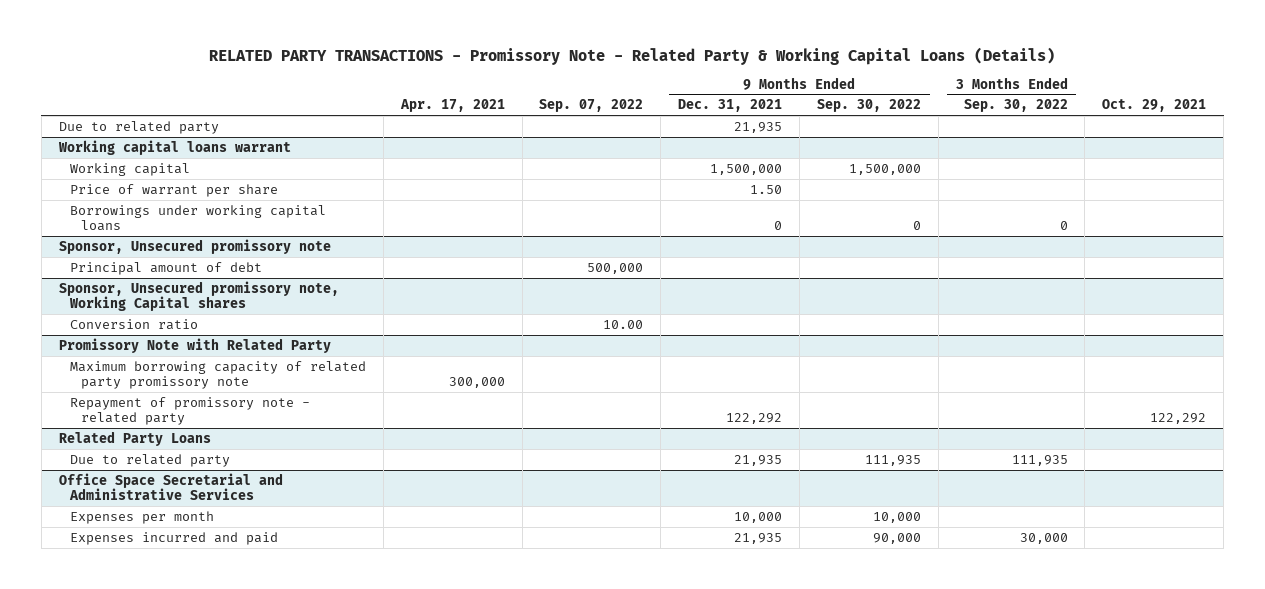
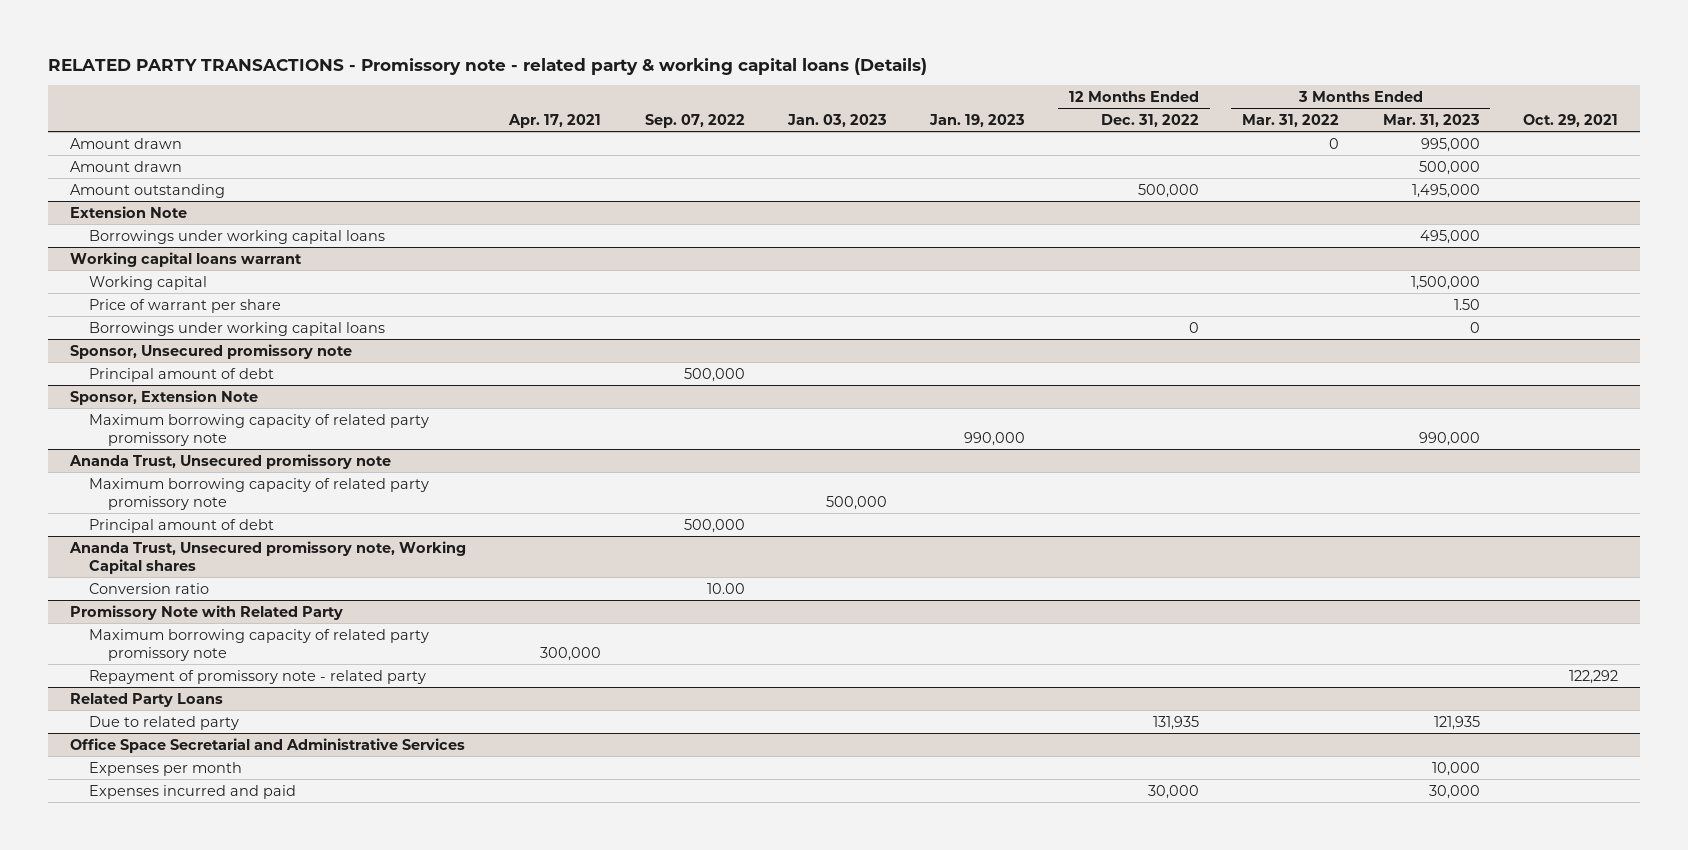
- RELATED PARTY TRANSACTIONS - Promissory Note - Related Party & Working Capital Loans (Details)
+ RELATED PARTY TRANSACTIONS - Promissory note - related party & working capital loans (Details)
- | Apr. 17, 2021 | Sep. 07, 2022 | 9 Months Ended Dec. 31, 2021 | 9 Months Ended Sep. 30, 2022 | 3 Months Ended Sep. 30, 2022 | Oct. 29, 2021
+ | Apr. 17, 2021 | Sep. 07, 2022 | Jan. 03, 2023 | Jan. 19, 2023 | 12 Months Ended Dec. 31, 2022 | 3 Months Ended Mar. 31, 2022 | 3 Months Ended Mar. 31, 2023 | Oct. 29, 2021
- Due to related party | | | 21,935 | | |
+ Amount drawn | | | | | | 0 | 995,000 |
+ Amount drawn | | | | | | | 500,000 |
+ Amount outstanding | | | | | 500,000 | | 1,495,000 |
+ Extension Note
+ Borrowings under working capital loans | | | | | | | 495,000 |
- Sponsor, Unsecured promissory note, Working Capital shares
+ Sponsor, Extension Note
+ Maximum borrowing capacity of related party promissory note | | | | 990,000 | | | 990,000 |
+ Ananda Trust, Unsecured promissory note
+ Maximum borrowing capacity of related party promissory note | | | 500,000 | | | | |
+ Principal amount of debt | | 500,000 | | | | | |
+ Ananda Trust, Unsecured promissory note, Working Capital shares

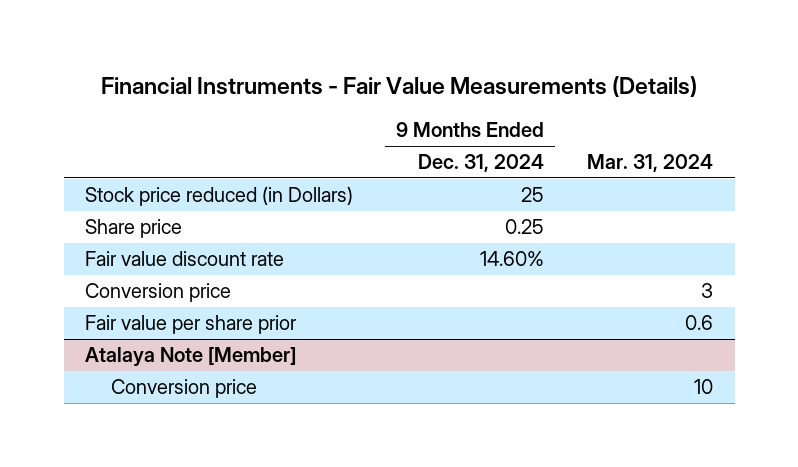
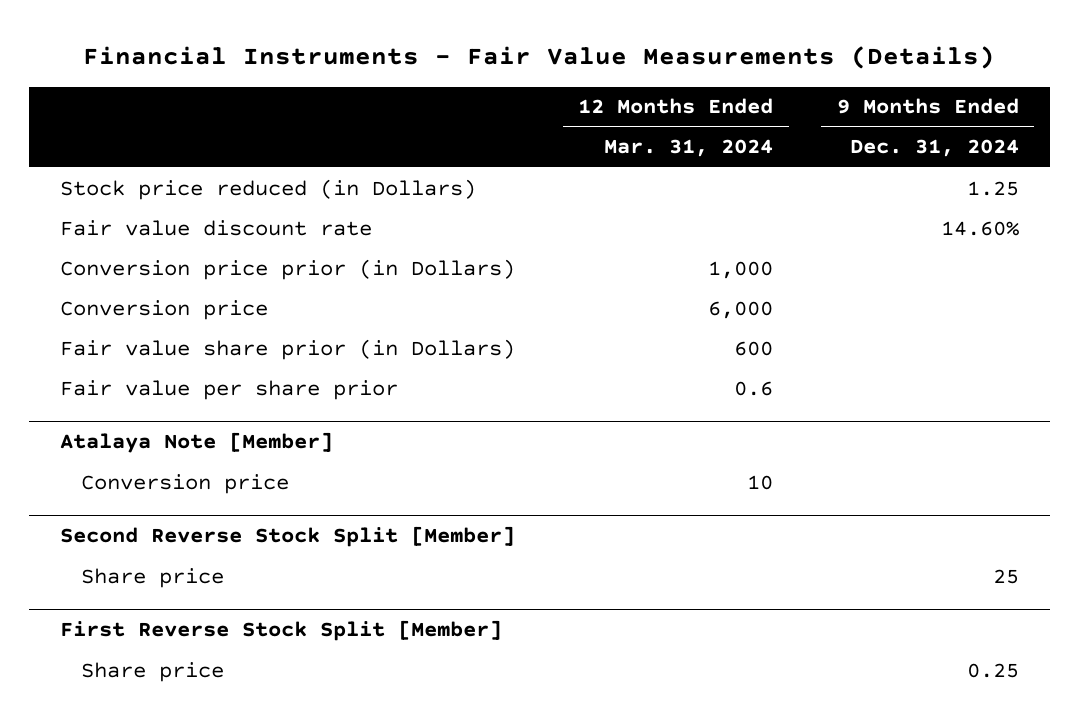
- | 9 Months Ended Dec. 31, 2024 | Mar. 31, 2024
+ | 12 Months Ended Mar. 31, 2024 | 9 Months Ended Dec. 31, 2024
- Stock price reduced (in Dollars) | 25 |
- Share price | 0.25 |
+ Stock price reduced (in Dollars) | | 1.25
+ Conversion price prior (in Dollars) | 1,000 |
+ Fair value share prior (in Dollars) | 600 |
+ Second Reverse Stock Split [Member]
+ Share price | | 25
+ First Reverse Stock Split [Member]
+ Share price | | 0.25

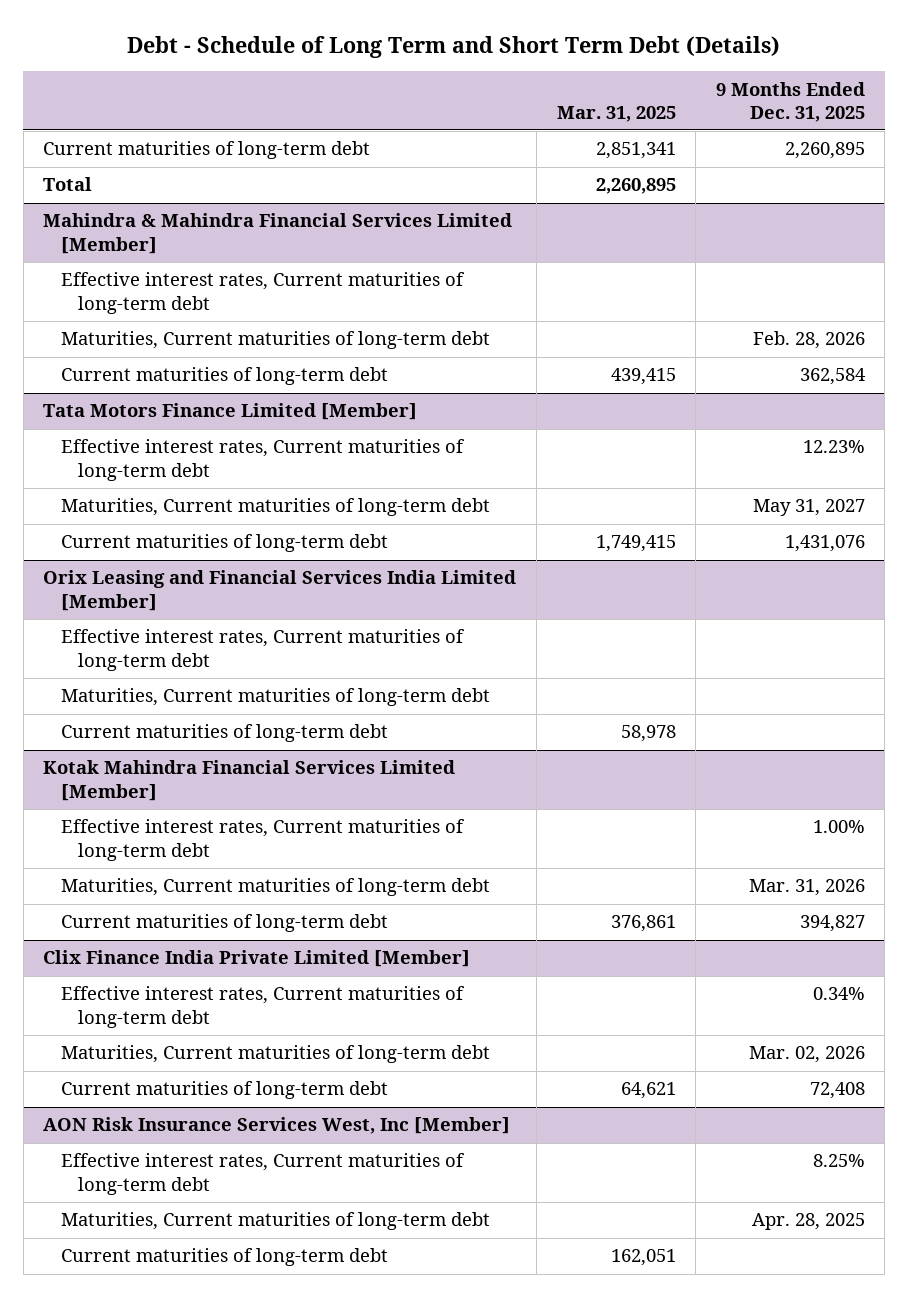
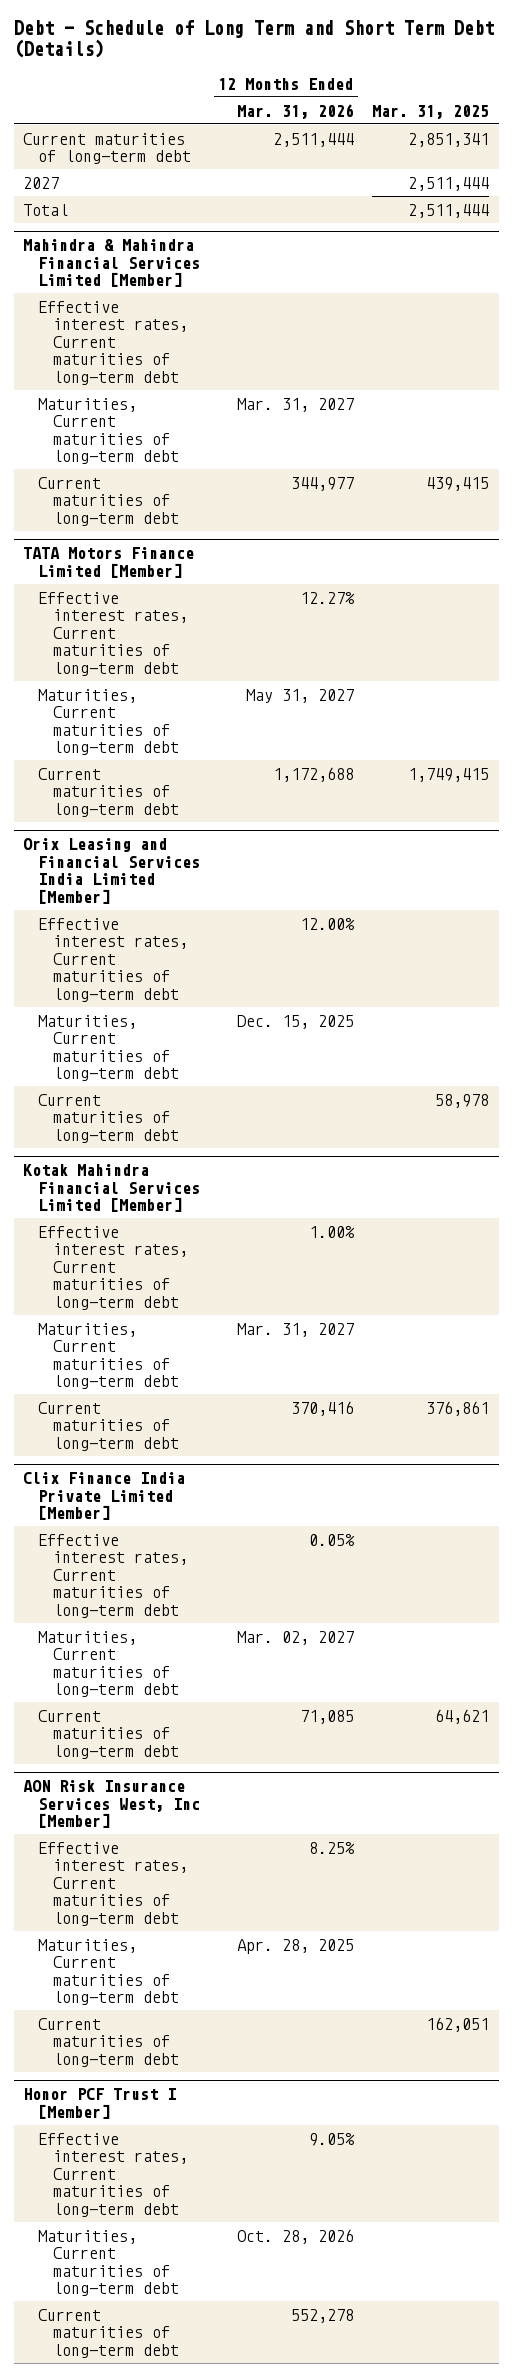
- | Mar. 31, 2025 | 9 Months Ended Dec. 31, 2025
+ | 12 Months Ended Mar. 31, 2026 | Mar. 31, 2025
- Total | 2,260,895 |
+ 2027 | | 2,511,444
+ Total | | 2,511,444
- Tata Motors Finance Limited [Member]
+ TATA Motors Finance Limited [Member]
+ Honor PCF Trust I [Member]
+ Effective interest rates, Current maturities of long-term debt | 9.05% |
+ Maturities, Current maturities of long-term debt | Oct. 28, 2026 |
+ Current maturities of long-term debt | 552,278 |

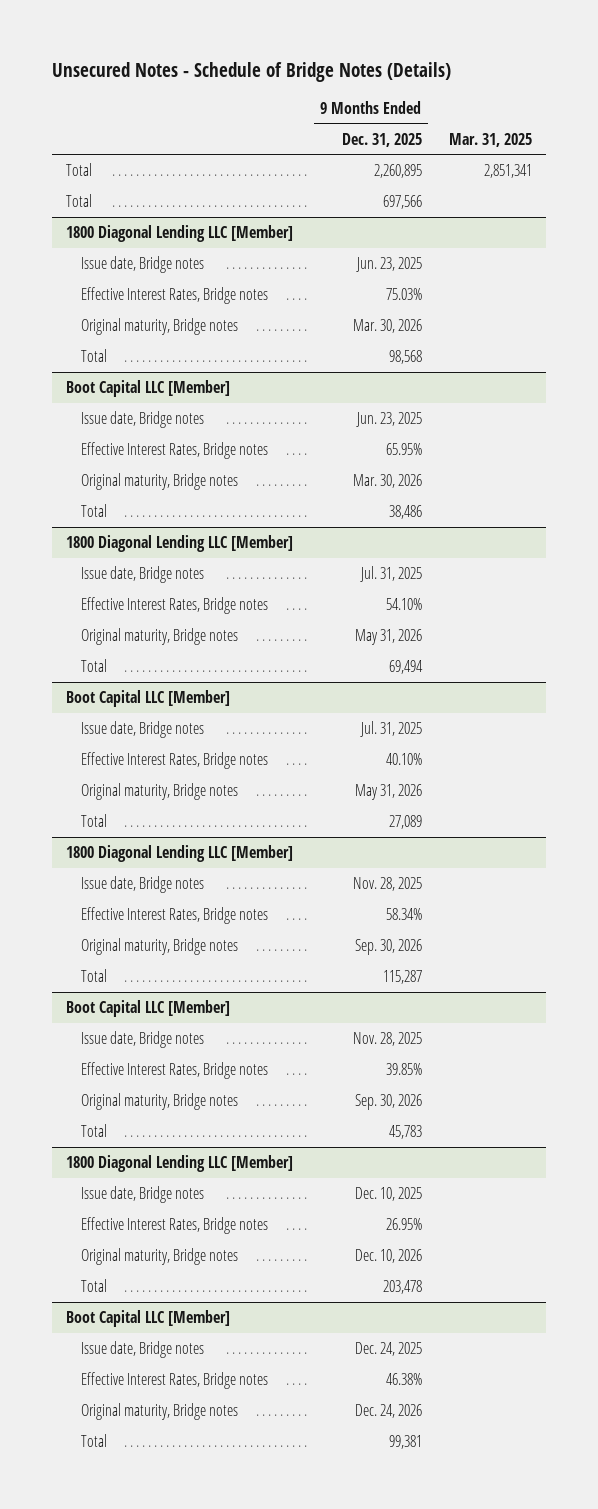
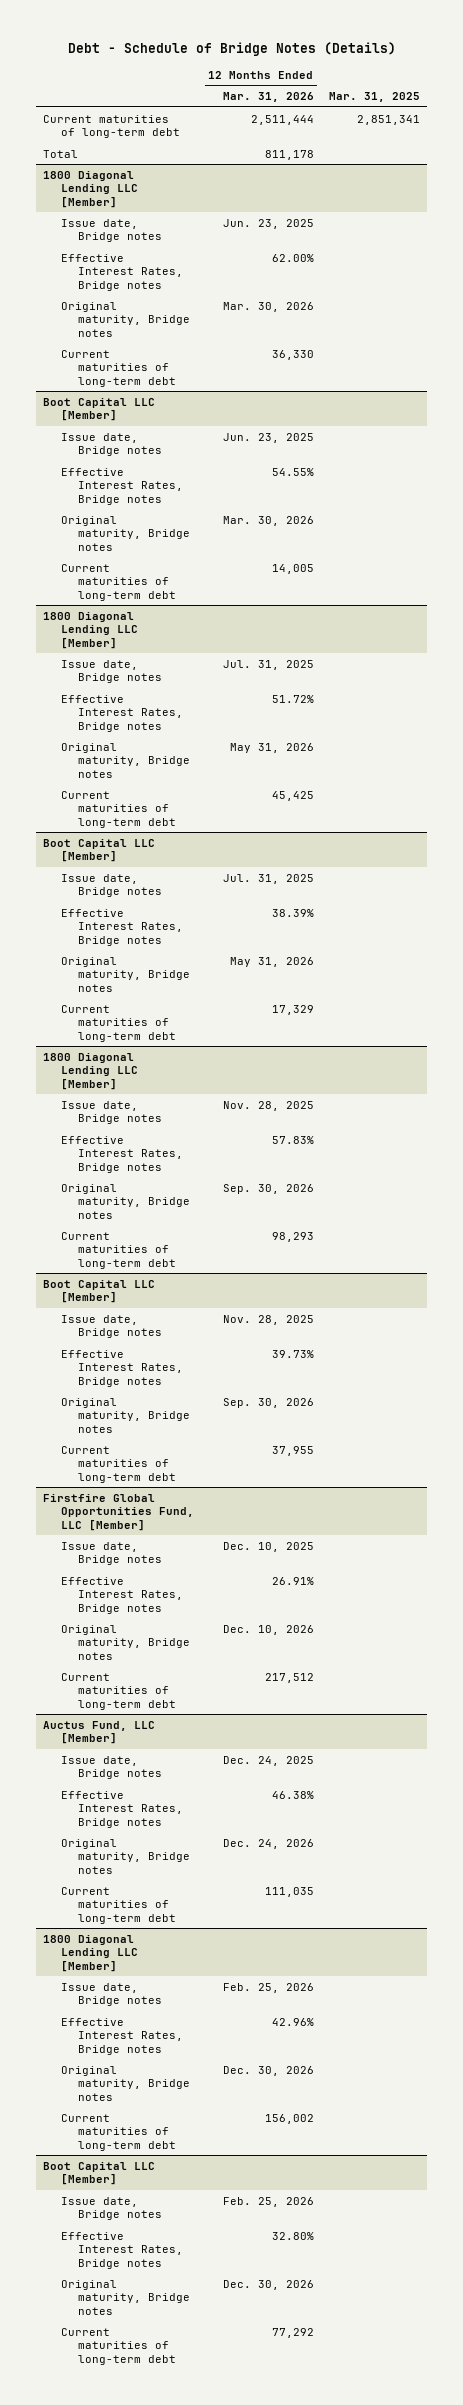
- Unsecured Notes - Schedule of Bridge Notes (Details)
+ Debt - Schedule of Bridge Notes (Details)
- | 9 Months Ended Dec. 31, 2025 | Mar. 31, 2025
+ | 12 Months Ended Mar. 31, 2026 | Mar. 31, 2025
- Total | 2,260,895 | 2,851,341
+ Current maturities of long-term debt | 2,511,444 | 2,851,341
@ 1800 Diagonal Lending LLC [Member]
- Total | 98,568 |
+ Current maturities of long-term debt | 36,330 |
@ Boot Capital LLC [Member]
- Total | 38,486 |
+ Current maturities of long-term debt | 14,005 |
@ 1800 Diagonal Lending LLC [Member]
- Total | 69,494 |
+ Current maturities of long-term debt | 45,425 |
@ Boot Capital LLC [Member]
- Total | 27,089 |
+ Current maturities of long-term debt | 17,329 |
@ 1800 Diagonal Lending LLC [Member]
- Total | 115,287 |
+ Current maturities of long-term debt | 98,293 |
@ Boot Capital LLC [Member]
- Total | 45,783 |
+ Current maturities of long-term debt | 37,955 |
+ Firstfire Global Opportunities Fund, LLC [Member]
+ Issue date, Bridge notes | Dec. 10, 2025 |
+ Effective Interest Rates, Bridge notes | 26.91% |
+ Original maturity, Bridge notes | Dec. 10, 2026 |
+ Current maturities of long-term debt | 217,512 |
+ Auctus Fund, LLC [Member]
+ Issue date, Bridge notes | Dec. 24, 2025 |
+ Effective Interest Rates, Bridge notes | 46.38% |
+ Original maturity, Bridge notes | Dec. 24, 2026 |
+ Current maturities of long-term debt | 111,035 |
@ 1800 Diagonal Lending LLC [Member]
- Total | 203,478 |
+ Current maturities of long-term debt | 156,002 |
@ Boot Capital LLC [Member]
- Total | 99,381 |
+ Current maturities of long-term debt | 77,292 |

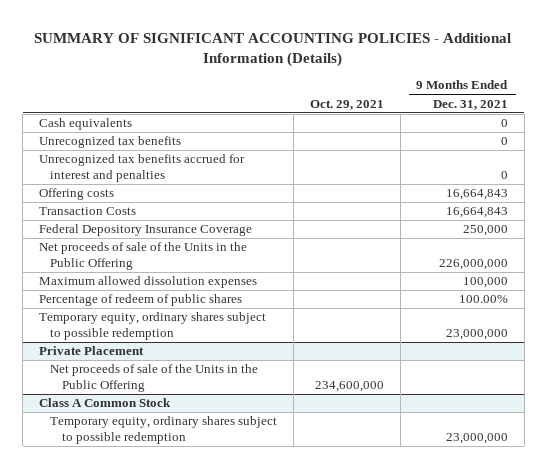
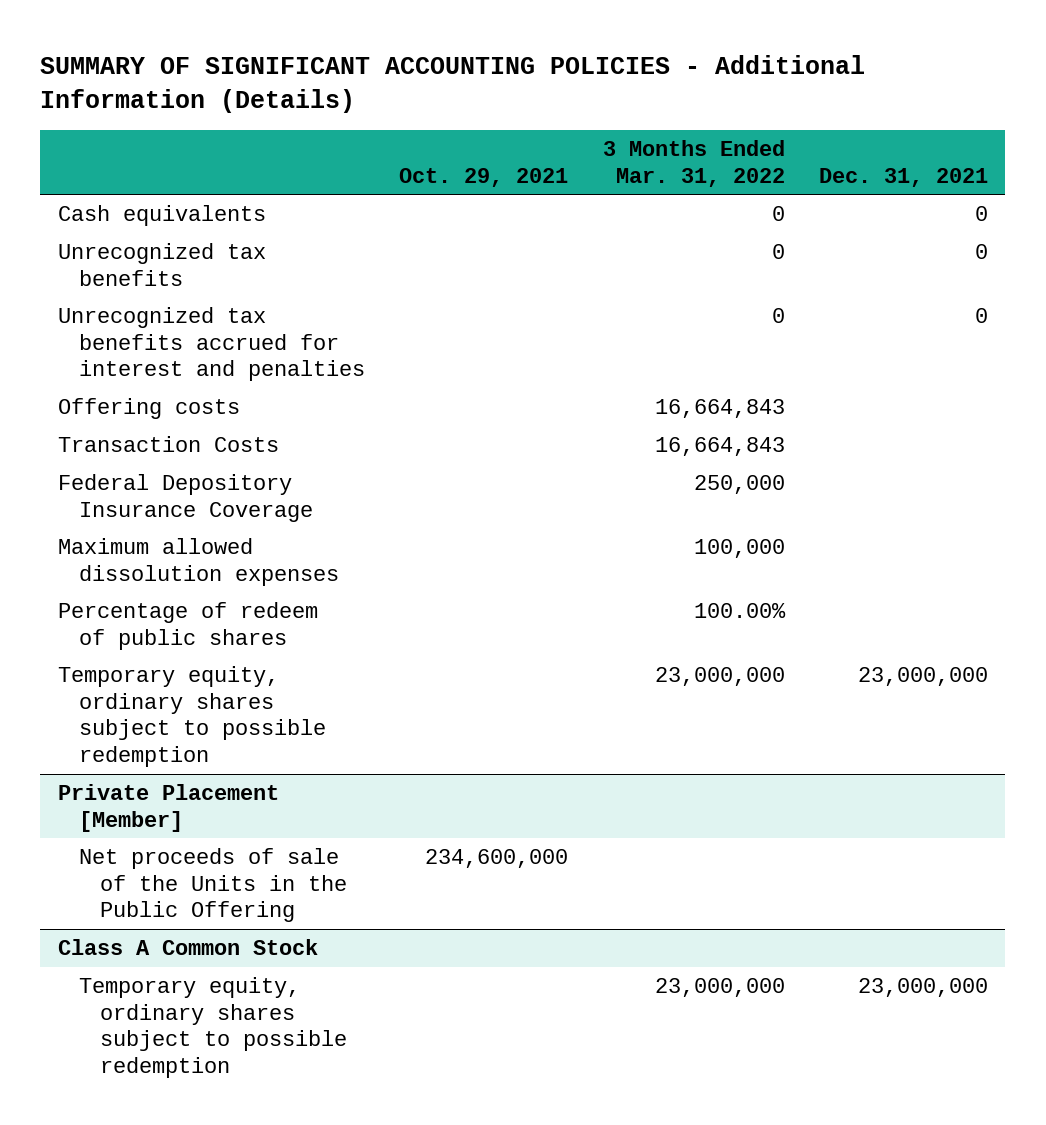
- | Oct. 29, 2021 | 9 Months Ended Dec. 31, 2021
+ | Oct. 29, 2021 | 3 Months Ended Mar. 31, 2022 | Dec. 31, 2021
- Net proceeds of sale of the Units in the Public Offering | | 226,000,000
- Private Placement
+ Private Placement [Member]

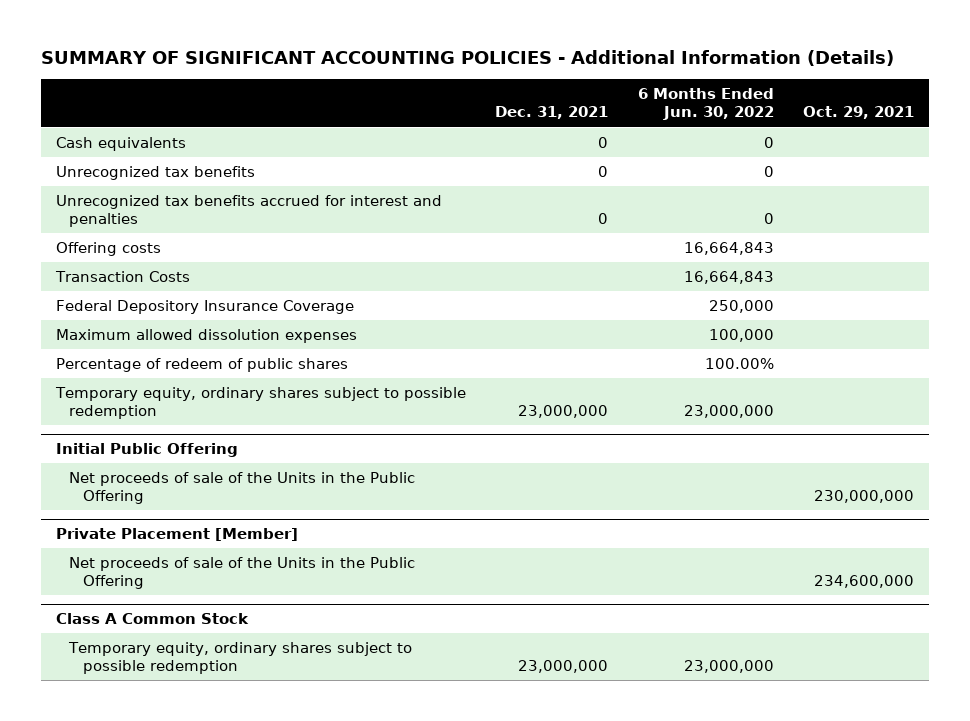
- | Oct. 29, 2021 | 3 Months Ended Mar. 31, 2022 | Dec. 31, 2021
+ | Dec. 31, 2021 | 6 Months Ended Jun. 30, 2022 | Oct. 29, 2021
+ Initial Public Offering
+ Net proceeds of sale of the Units in the Public Offering | | | 230,000,000

